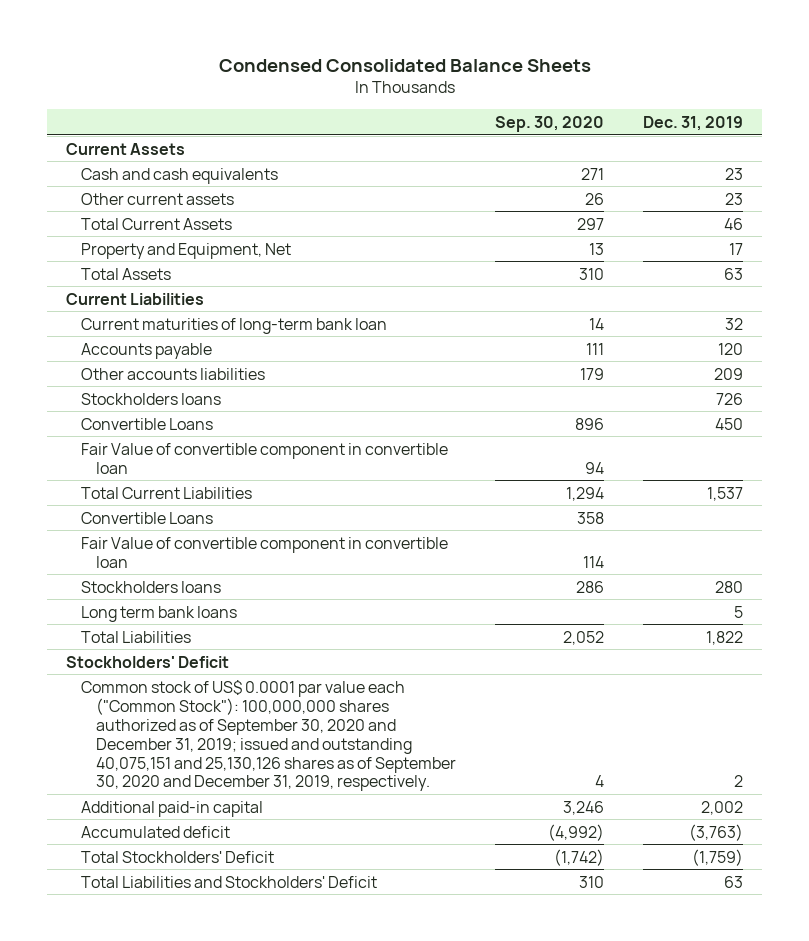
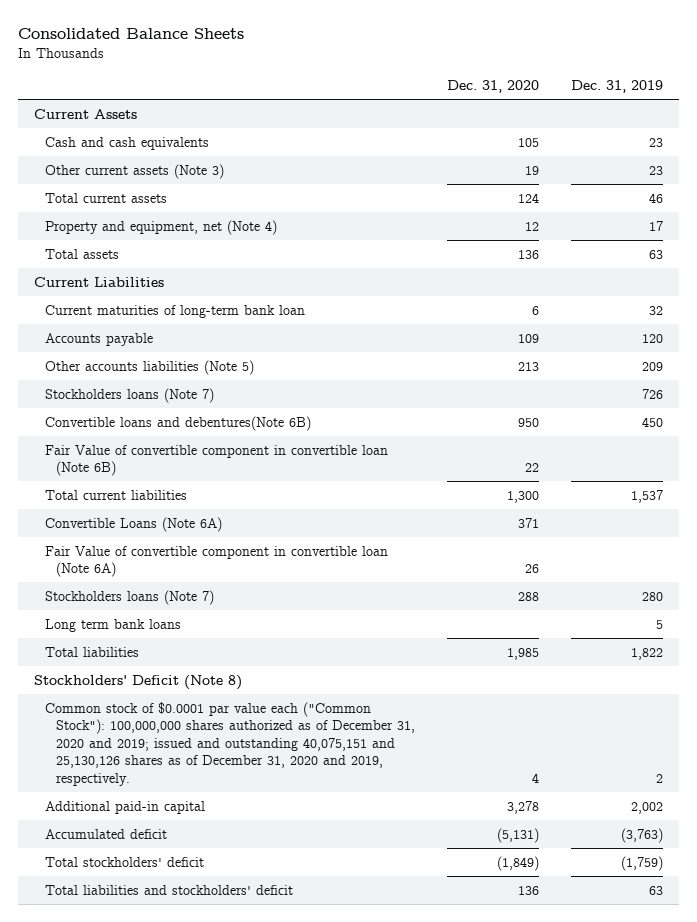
- Condensed Consolidated Balance Sheets
+ Consolidated Balance Sheets
- | Sep. 30, 2020 | Dec. 31, 2019
+ | Dec. 31, 2020 | Dec. 31, 2019
- Other current assets | 26 | 23
- Total Current Assets | 297 | 46
- Property and Equipment, Net | 13 | 17
- Total Assets | 310 | 63
+ Other current assets (Note 3) | 19 | 23
+ Total current assets | 124 | 46
+ Property and equipment, net (Note 4) | 12 | 17
+ Total assets | 136 | 63
- Other accounts liabilities | 179 | 209
- Stockholders loans | | 726
- Convertible Loans | 896 | 450
- Fair Value of convertible component in convertible loan | 94 |
- Total Current Liabilities | 1,294 | 1,537
- Convertible Loans | 358 |
- Fair Value of convertible component in convertible loan | 114 |
- Stockholders loans | 286 | 280
+ Other accounts liabilities (Note 5) | 213 | 209
+ Stockholders loans (Note 7) | | 726
+ Convertible loans and debentures(Note 6B) | 950 | 450
+ Fair Value of convertible component in convertible loan (Note 6B) | 22 |
+ Total current liabilities | 1,300 | 1,537
+ Convertible Loans (Note 6A) | 371 |
+ Fair Value of convertible component in convertible loan (Note 6A) | 26 |
+ Stockholders loans (Note 7) | 288 | 280
- Total Liabilities | 2,052 | 1,822
- Stockholders' Deficit
- Common stock of US$ 0.0001 par value each ("Common Stock"): 100,000,000 shares authorized as of September 30, 2020 and December 31, 2019; issued and outstanding 40,075,151 and 25,130,126 shares as of September 30, 2020 and December 31, 2019, respectively. | 4 | 2
+ Total liabilities | 1,985 | 1,822
+ Stockholders' Deficit (Note 8)
+ Common stock of $0.0001 par value each ("Common Stock"): 100,000,000 shares authorized as of December 31, 2020 and 2019; issued and outstanding 40,075,151 and 25,130,126 shares as of December 31, 2020 and 2019, respectively. | 4 | 2
- Total Stockholders' Deficit | (1,742) | (1,759)
- Total Liabilities and Stockholders' Deficit | 310 | 63
+ Total stockholders' deficit | (1,849) | (1,759)
+ Total liabilities and stockholders' deficit | 136 | 63

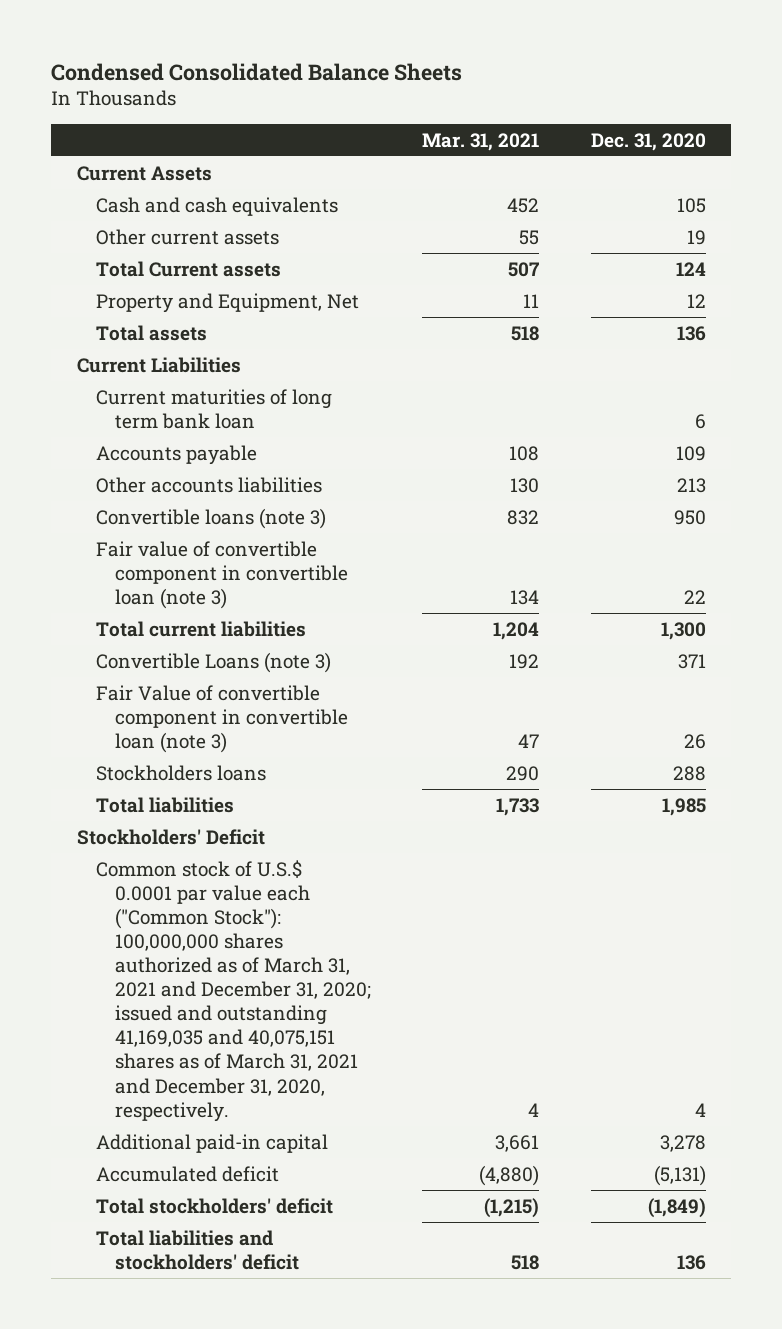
- Consolidated Balance Sheets
+ Condensed Consolidated Balance Sheets
- | Dec. 31, 2020 | Dec. 31, 2019
+ | Mar. 31, 2021 | Dec. 31, 2020
- Other current assets (Note 3) | 19 | 23
- Total current assets | 124 | 46
- Property and equipment, net (Note 4) | 12 | 17
+ Other current assets | 55 | 19
+ Total Current assets | 507 | 124
+ Property and Equipment, Net | 11 | 12
- Current maturities of long-term bank loan | 6 | 32
+ Current maturities of long term bank loan | | 6
- Other accounts liabilities (Note 5) | 213 | 209
- Stockholders loans (Note 7) | | 726
- Convertible loans and debentures(Note 6B) | 950 | 450
- Fair Value of convertible component in convertible loan (Note 6B) | 22 |
+ Other accounts liabilities | 130 | 213
+ Convertible loans (note 3) | 832 | 950
+ Fair value of convertible component in convertible loan (note 3) | 134 | 22
- Convertible Loans (Note 6A) | 371 |
- Fair Value of convertible component in convertible loan (Note 6A) | 26 |
- Stockholders loans (Note 7) | 288 | 280
- Long term bank loans | | 5
+ Convertible Loans (note 3) | 192 | 371
+ Fair Value of convertible component in convertible loan (note 3) | 47 | 26
+ Stockholders loans | 290 | 288
- Stockholders' Deficit (Note 8)
- Common stock of $0.0001 par value each ("Common Stock"): 100,000,000 shares authorized as of December 31, 2020 and 2019; issued and outstanding 40,075,151 and 25,130,126 shares as of December 31, 2020 and 2019, respectively. | 4 | 2
+ Stockholders' Deficit
+ Common stock of U.S.$ 0.0001 par value each ("Common Stock"): 100,000,000 shares authorized as of March 31, 2021 and December 31, 2020; issued and outstanding 41,169,035 and 40,075,151 shares as of March 31, 2021 and December 31, 2020, respectively. | 4 | 4

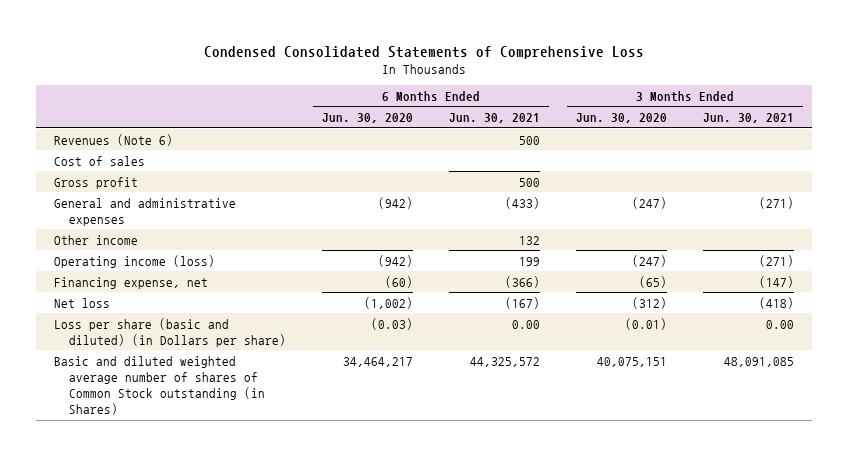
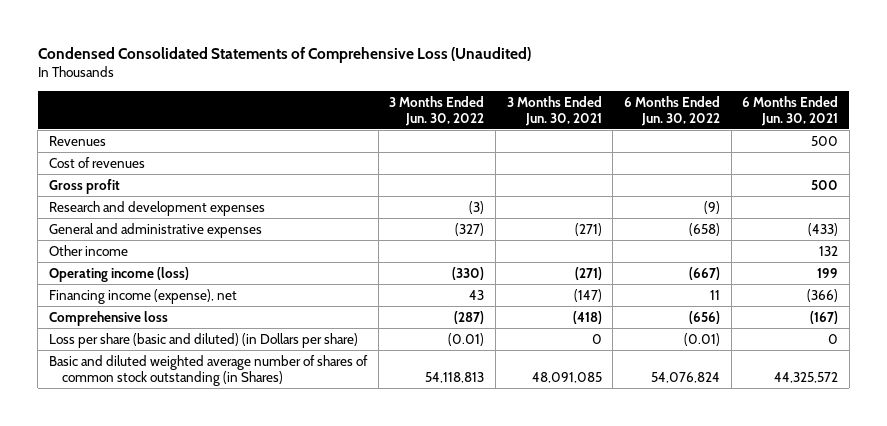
- Condensed Consolidated Statements of Comprehensive Loss
+ Condensed Consolidated Statements of Comprehensive Loss (Unaudited)
- | 6 Months Ended Jun. 30, 2020 | 6 Months Ended Jun. 30, 2021 | 3 Months Ended Jun. 30, 2020 | 3 Months Ended Jun. 30, 2021
+ | 3 Months Ended Jun. 30, 2022 | 3 Months Ended Jun. 30, 2021 | 6 Months Ended Jun. 30, 2022 | 6 Months Ended Jun. 30, 2021
- Revenues (Note 6) | | 500 | |
- Cost of sales
+ Revenues | | | | 500
+ Cost of revenues
+ Research and development expenses | (3) | | (9) |
- Financing expense, net | (60) | (366) | (65) | (147)
- Net loss | (1,002) | (167) | (312) | (418)
- Loss per share (basic and diluted) (in Dollars per share) | (0.03) | 0.00 | (0.01) | 0.00
- Basic and diluted weighted average number of shares of Common Stock outstanding (in Shares) | 34,464,217 | 44,325,572 | 40,075,151 | 48,091,085
+ Financing income (expense), net | 43 | (147) | 11 | (366)
+ Comprehensive loss | (287) | (418) | (656) | (167)
+ Loss per share (basic and diluted) (in Dollars per share) | (0.01) | 0 | (0.01) | 0
+ Basic and diluted weighted average number of shares of common stock outstanding (in Shares) | 54,118,813 | 48,091,085 | 54,076,824 | 44,325,572

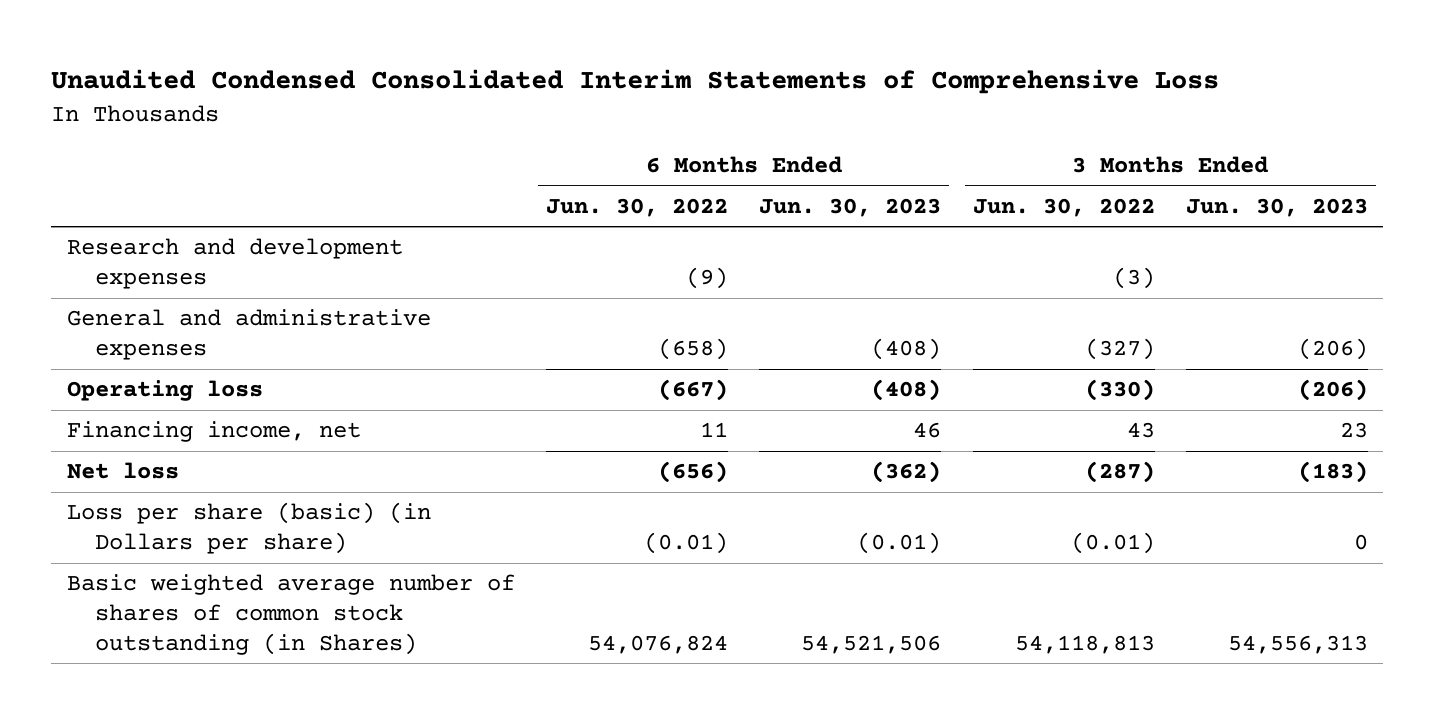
- Condensed Consolidated Statements of Comprehensive Loss (Unaudited)
+ Unaudited Condensed Consolidated Interim Statements of Comprehensive Loss
- | 3 Months Ended Jun. 30, 2022 | 3 Months Ended Jun. 30, 2021 | 6 Months Ended Jun. 30, 2022 | 6 Months Ended Jun. 30, 2021
+ | 6 Months Ended Jun. 30, 2022 | 6 Months Ended Jun. 30, 2023 | 3 Months Ended Jun. 30, 2022 | 3 Months Ended Jun. 30, 2023
- Revenues | | | | 500
- Cost of revenues
- Gross profit | | | | 500
- Other income | | | | 132
- Operating income (loss) | (330) | (271) | (667) | 199
- Financing income (expense), net | 43 | (147) | 11 | (366)
- Comprehensive loss | (287) | (418) | (656) | (167)
- Loss per share (basic and diluted) (in Dollars per share) | (0.01) | 0 | (0.01) | 0
- Basic and diluted weighted average number of shares of common stock outstanding (in Shares) | 54,118,813 | 48,091,085 | 54,076,824 | 44,325,572
+ Operating loss | (667) | (408) | (330) | (206)
+ Financing income, net | 11 | 46 | 43 | 23
+ Net loss | (656) | (362) | (287) | (183)
+ Loss per share (basic) (in Dollars per share) | (0.01) | (0.01) | (0.01) | 0
+ Basic weighted average number of shares of common stock outstanding (in Shares) | 54,076,824 | 54,521,506 | 54,118,813 | 54,556,313

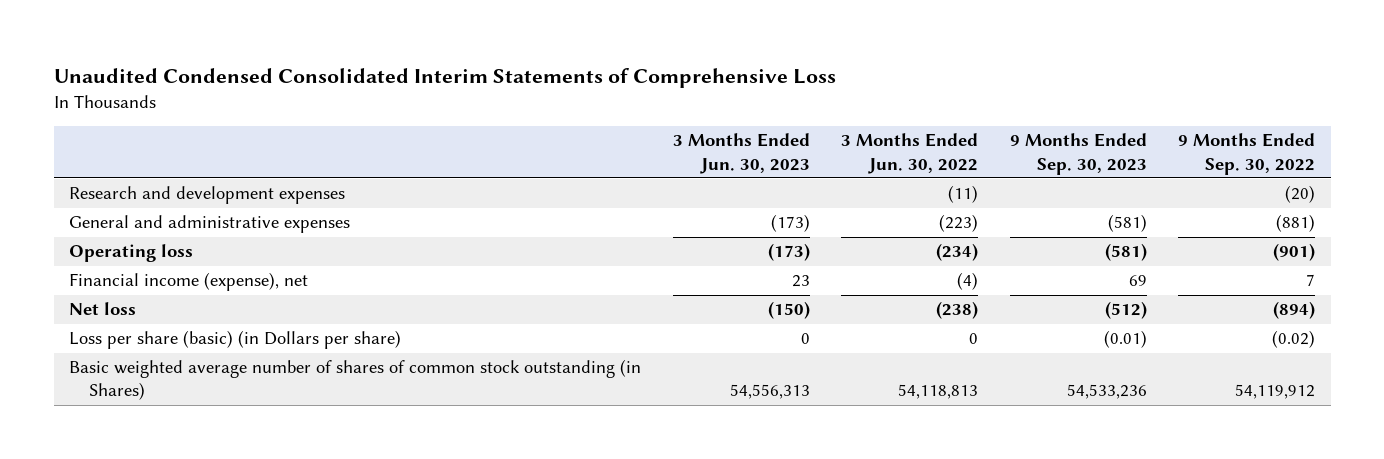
- | 6 Months Ended Jun. 30, 2022 | 6 Months Ended Jun. 30, 2023 | 3 Months Ended Jun. 30, 2022 | 3 Months Ended Jun. 30, 2023
+ | 3 Months Ended Jun. 30, 2023 | 3 Months Ended Jun. 30, 2022 | 9 Months Ended Sep. 30, 2023 | 9 Months Ended Sep. 30, 2022
- Research and development expenses | (9) | | (3) |
- General and administrative expenses | (658) | (408) | (327) | (206)
- Operating loss | (667) | (408) | (330) | (206)
- Financing income, net | 11 | 46 | 43 | 23
- Net loss | (656) | (362) | (287) | (183)
- Loss per share (basic) (in Dollars per share) | (0.01) | (0.01) | (0.01) | 0
+ Research and development expenses | | (11) | | (20)
+ General and administrative expenses | (173) | (223) | (581) | (881)
+ Operating loss | (173) | (234) | (581) | (901)
+ Financial income (expense), net | 23 | (4) | 69 | 7
+ Net loss | (150) | (238) | (512) | (894)
+ Loss per share (basic) (in Dollars per share) | 0 | 0 | (0.01) | (0.02)

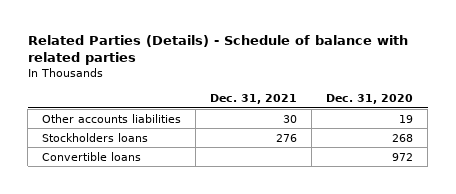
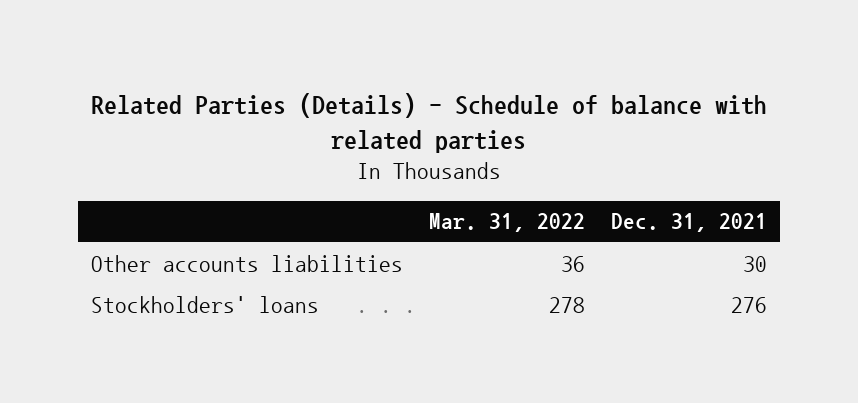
- | Dec. 31, 2021 | Dec. 31, 2020
+ | Mar. 31, 2022 | Dec. 31, 2021
- Stockholders loans | 276 | 268
- Convertible loans | | 972
+ Stockholders' loans | 278 | 276

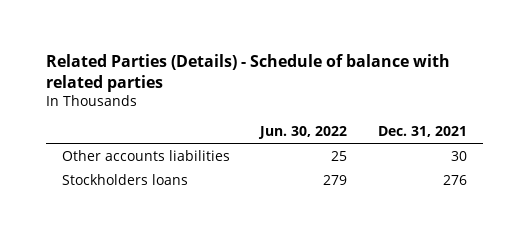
- | Mar. 31, 2022 | Dec. 31, 2021
+ | Jun. 30, 2022 | Dec. 31, 2021
- Stockholders' loans | 278 | 276
+ Stockholders loans | 279 | 276

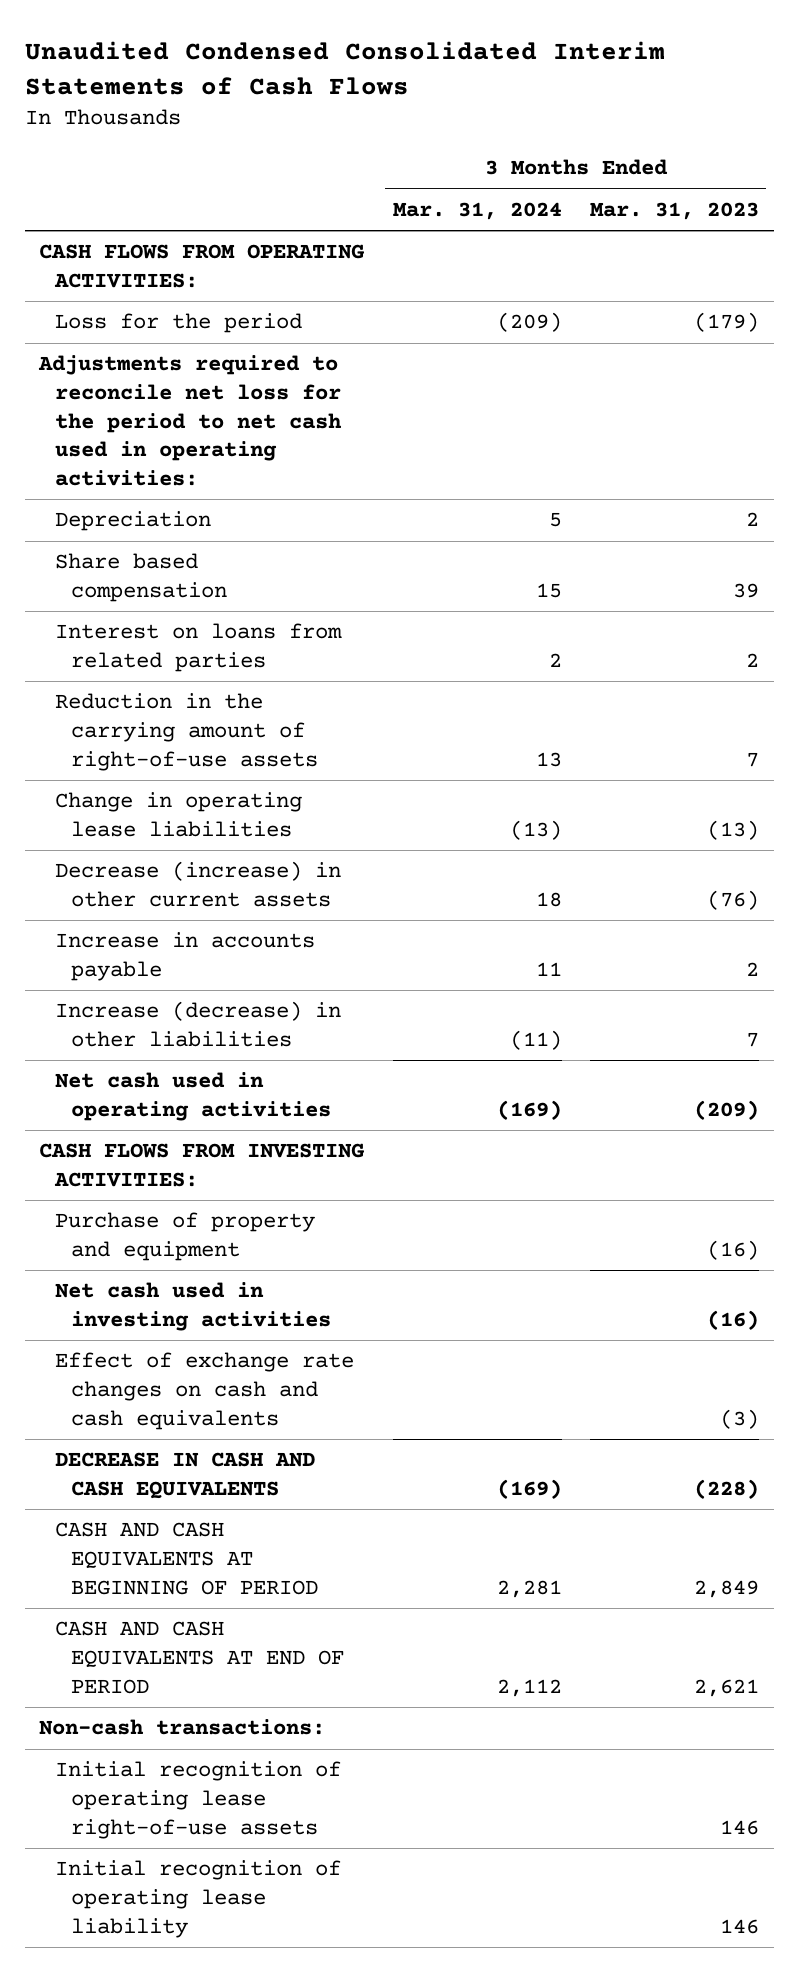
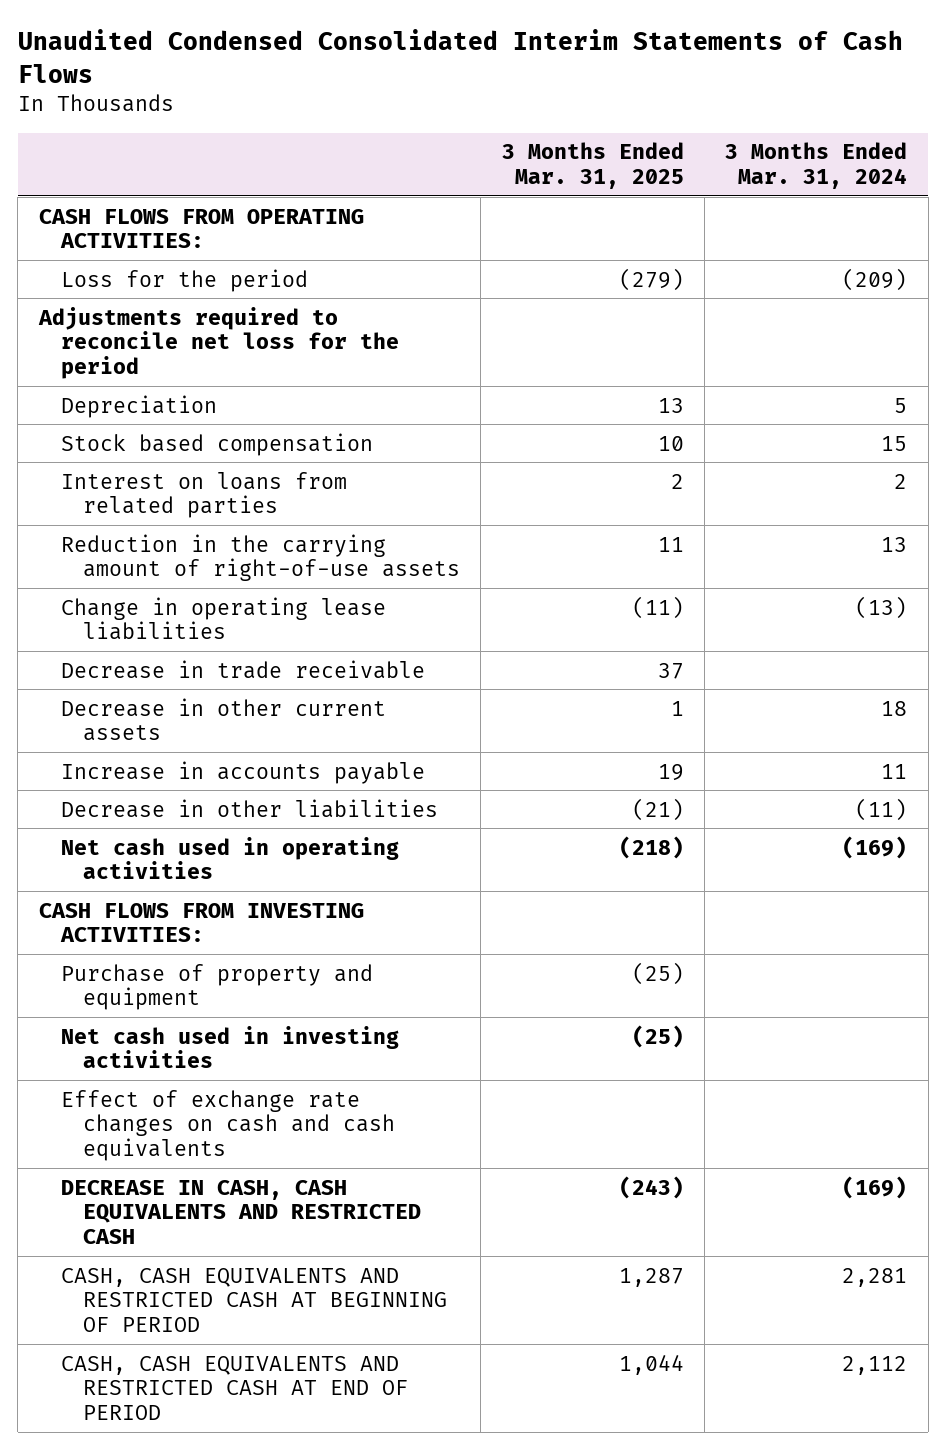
- | 3 Months Ended Mar. 31, 2024 | 3 Months Ended Mar. 31, 2023
+ | 3 Months Ended Mar. 31, 2025 | 3 Months Ended Mar. 31, 2024
- Adjustments required to reconcile net loss for the period to net cash used in operating activities:
+ Adjustments required to reconcile net loss for the period
- Share based compensation | 15 | 39
+ Stock based compensation | 10 | 15
- Decrease (increase) in other current assets | 18 | (76)
+ Decrease in trade receivable | 37 |
+ Decrease in other current assets | 1 | 18
- Increase (decrease) in other liabilities | (11) | 7
+ Decrease in other liabilities | (21) | (11)
- DECREASE IN CASH AND CASH EQUIVALENTS | (169) | (228)
- CASH AND CASH EQUIVALENTS AT BEGINNING OF PERIOD | 2,281 | 2,849
- CASH AND CASH EQUIVALENTS AT END OF PERIOD | 2,112 | 2,621
- Non-cash transactions:
- Initial recognition of operating lease right-of-use assets | | 146
- Initial recognition of operating lease liability | | 146
+ DECREASE IN CASH, CASH EQUIVALENTS AND RESTRICTED CASH | (243) | (169)
+ CASH, CASH EQUIVALENTS AND RESTRICTED CASH AT BEGINNING OF PERIOD | 1,287 | 2,281
+ CASH, CASH EQUIVALENTS AND RESTRICTED CASH AT END OF PERIOD | 1,044 | 2,112

